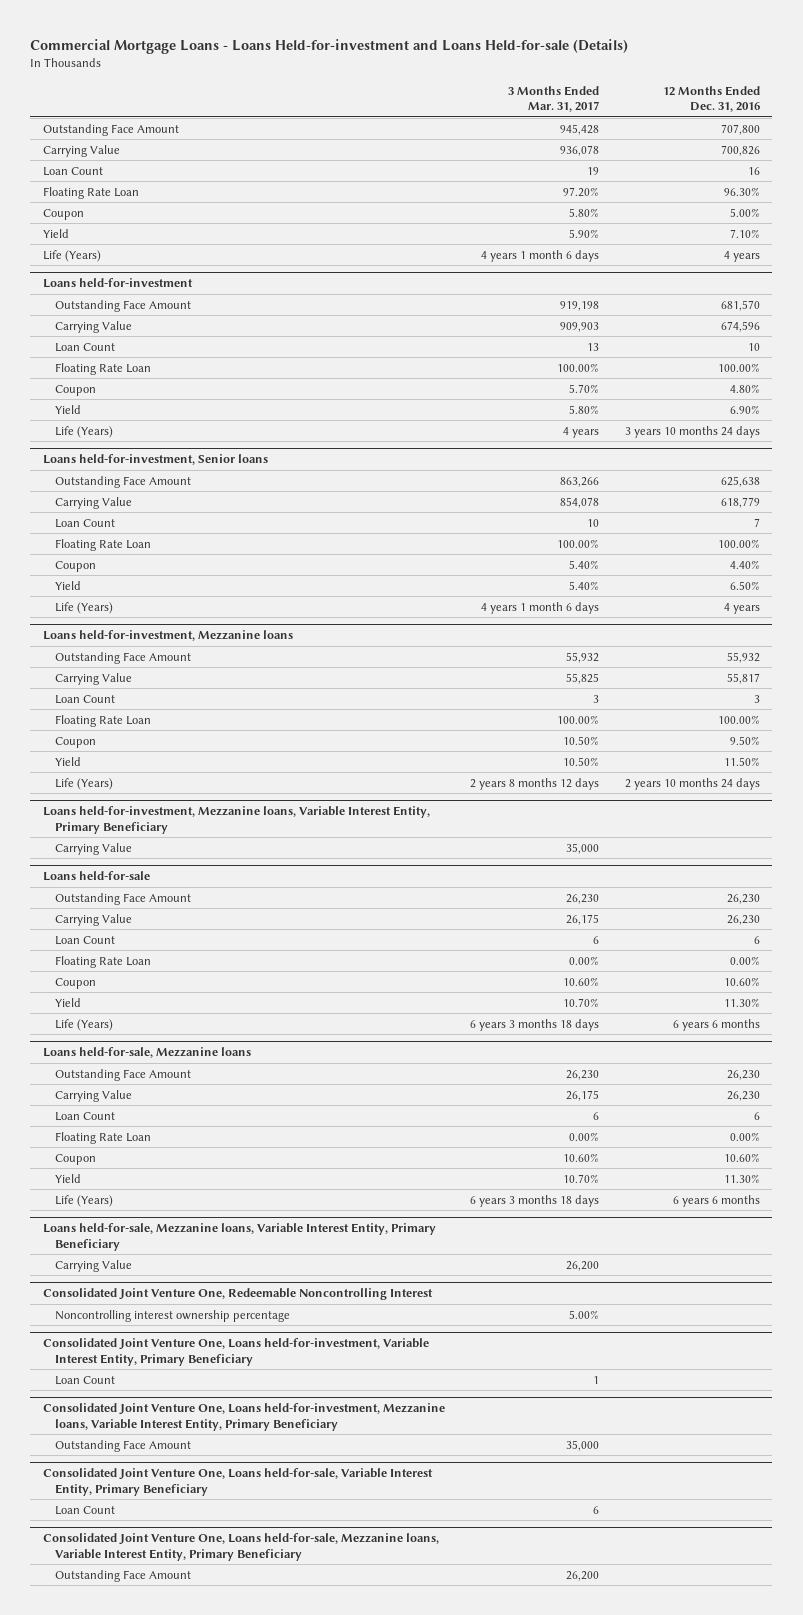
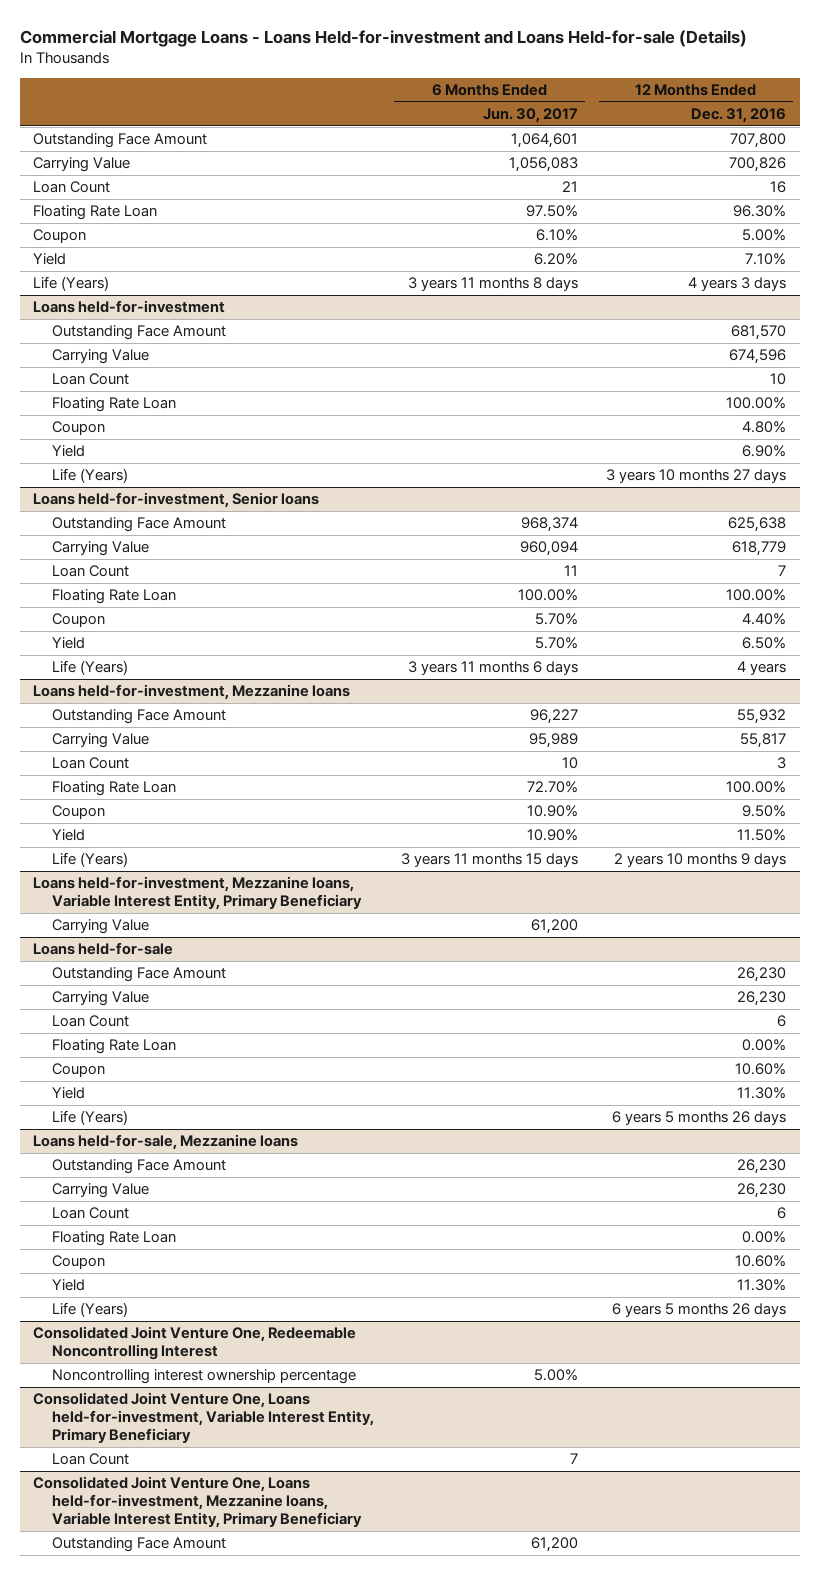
- | 3 Months Ended Mar. 31, 2017 | 12 Months Ended Dec. 31, 2016
+ | 6 Months Ended Jun. 30, 2017 | 12 Months Ended Dec. 31, 2016
- Life (Years) | 4 years 1 month 6 days | 4 years
+ Life (Years) | 3 years 11 months 8 days | 4 years 3 days
@ Loans held-for-investment
- Life (Years) | 4 years | 3 years 10 months 24 days
+ Life (Years) | | 3 years 10 months 27 days
@ Loans held-for-investment, Mezzanine loans
- Life (Years) | 2 years 8 months 12 days | 2 years 10 months 24 days
+ Life (Years) | 3 years 11 months 15 days | 2 years 10 months 9 days
@ Loans held-for-sale
- Life (Years) | 6 years 3 months 18 days | 6 years 6 months
+ Life (Years) | | 6 years 5 months 26 days
@ Loans held-for-sale, Mezzanine loans
- Life (Years) | 6 years 3 months 18 days | 6 years 6 months
- Loans held-for-sale, Mezzanine loans, Variable Interest Entity, Primary Beneficiary
- Carrying Value | 26,200 |
@ Loans held-for-sale, Mezzanine loans
+ Life (Years) | | 6 years 5 months 26 days
- Consolidated Joint Venture One, Loans held-for-sale, Variable Interest Entity, Primary Beneficiary
- Loan Count | 6 |
- Consolidated Joint Venture One, Loans held-for-sale, Mezzanine loans, Variable Interest Entity, Primary Beneficiary
- Outstanding Face Amount | 26,200 |

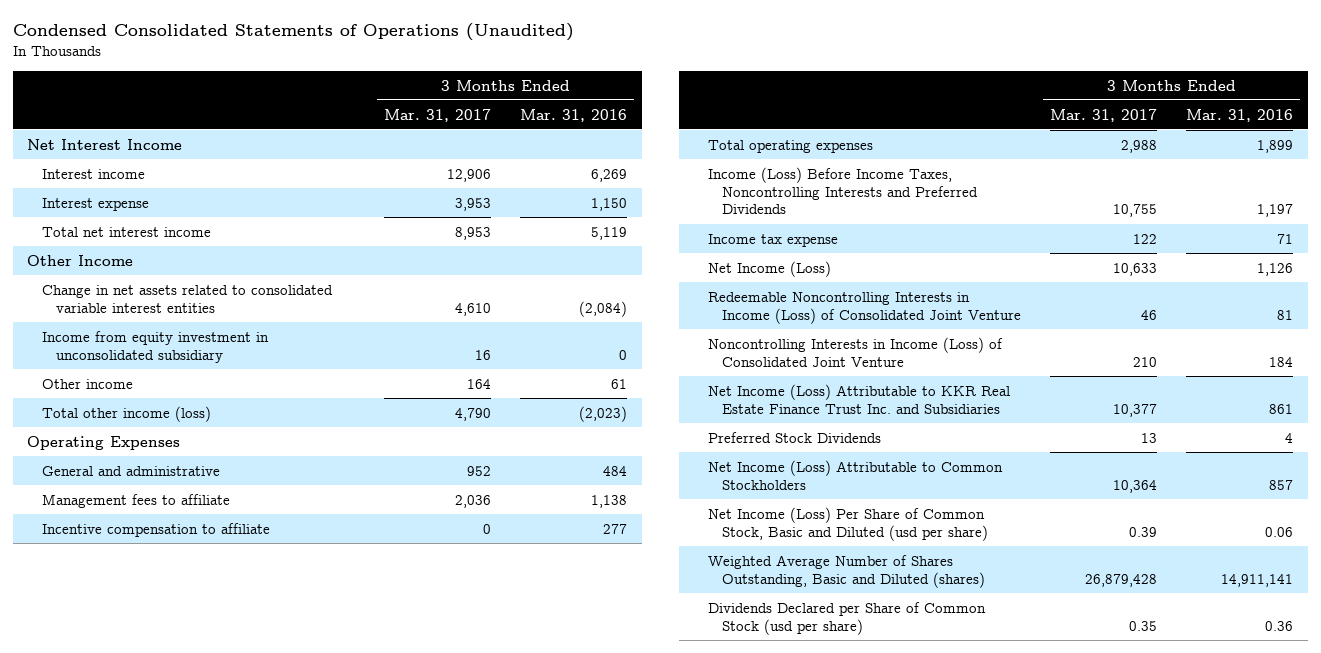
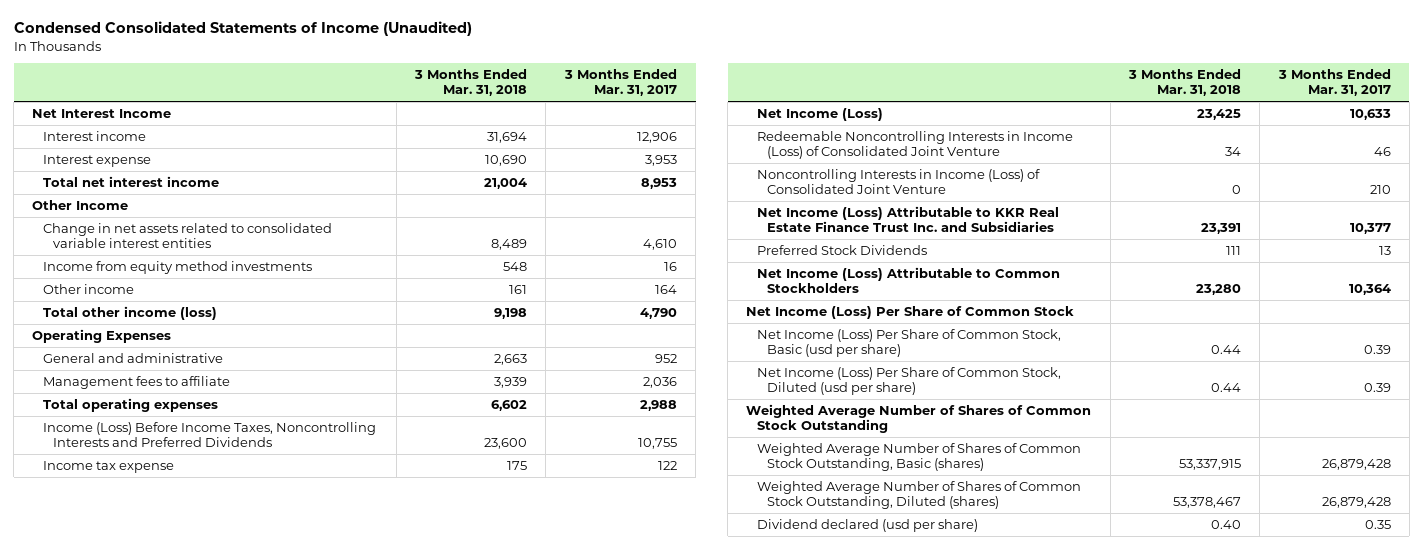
- Condensed Consolidated Statements of Operations (Unaudited)
+ Condensed Consolidated Statements of Income (Unaudited)
- | 3 Months Ended Mar. 31, 2017 | 3 Months Ended Mar. 31, 2016
+ | 3 Months Ended Mar. 31, 2018 | 3 Months Ended Mar. 31, 2017
- Income from equity investment in unconsolidated subsidiary | 16 | 0
+ Income from equity method investments | 548 | 16
- Incentive compensation to affiliate | 0 | 277
- Net Income (Loss) Per Share of Common Stock, Basic and Diluted (usd per share) | 0.39 | 0.06
- Weighted Average Number of Shares Outstanding, Basic and Diluted (shares) | 26,879,428 | 14,911,141
- Dividends Declared per Share of Common Stock (usd per share) | 0.35 | 0.36
+ Net Income (Loss) Per Share of Common Stock
+ Net Income (Loss) Per Share of Common Stock, Basic (usd per share) | 0.44 | 0.39
+ Net Income (Loss) Per Share of Common Stock, Diluted (usd per share) | 0.44 | 0.39
+ Weighted Average Number of Shares of Common Stock Outstanding
+ Weighted Average Number of Shares of Common Stock Outstanding, Basic (shares) | 53,337,915 | 26,879,428
+ Weighted Average Number of Shares of Common Stock Outstanding, Diluted (shares) | 53,378,467 | 26,879,428
+ Dividend declared (usd per share) | 0.40 | 0.35

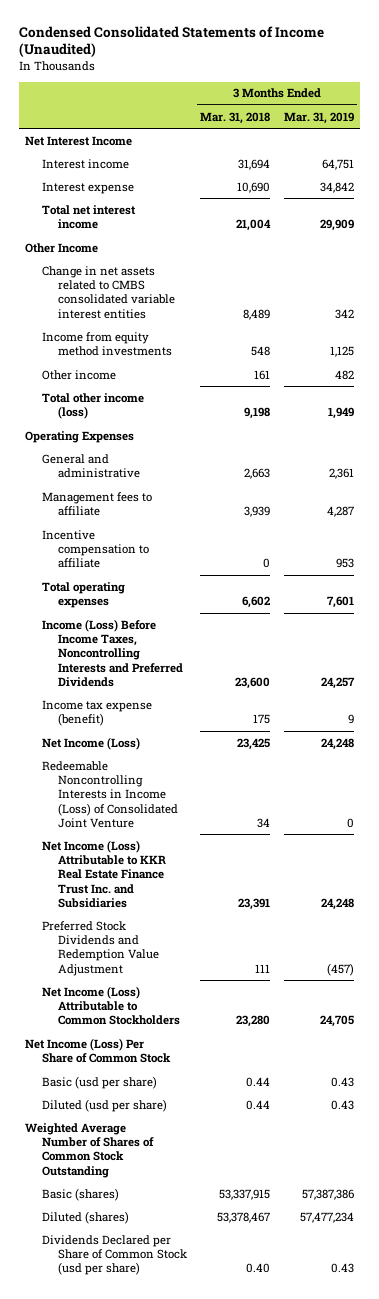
- | 3 Months Ended Mar. 31, 2018 | 3 Months Ended Mar. 31, 2017
+ | 3 Months Ended Mar. 31, 2018 | 3 Months Ended Mar. 31, 2019
- Change in net assets related to consolidated variable interest entities | 8,489 | 4,610
+ Change in net assets related to CMBS consolidated variable interest entities | 8,489 | 342
+ Incentive compensation to affiliate | 0 | 953
- Income tax expense | 175 | 122
+ Income tax expense (benefit) | 175 | 9
- Noncontrolling Interests in Income (Loss) of Consolidated Joint Venture | 0 | 210
- Preferred Stock Dividends | 111 | 13
+ Preferred Stock Dividends and Redemption Value Adjustment | 111 | (457)
- Net Income (Loss) Per Share of Common Stock, Basic (usd per share) | 0.44 | 0.39
- Net Income (Loss) Per Share of Common Stock, Diluted (usd per share) | 0.44 | 0.39
+ Basic (usd per share) | 0.44 | 0.43
+ Diluted (usd per share) | 0.44 | 0.43
- Weighted Average Number of Shares of Common Stock Outstanding, Basic (shares) | 53,337,915 | 26,879,428
- Weighted Average Number of Shares of Common Stock Outstanding, Diluted (shares) | 53,378,467 | 26,879,428
- Dividend declared (usd per share) | 0.40 | 0.35
+ Basic (shares) | 53,337,915 | 57,387,386
+ Diluted (shares) | 53,378,467 | 57,477,234
+ Dividends Declared per Share of Common Stock (usd per share) | 0.40 | 0.43

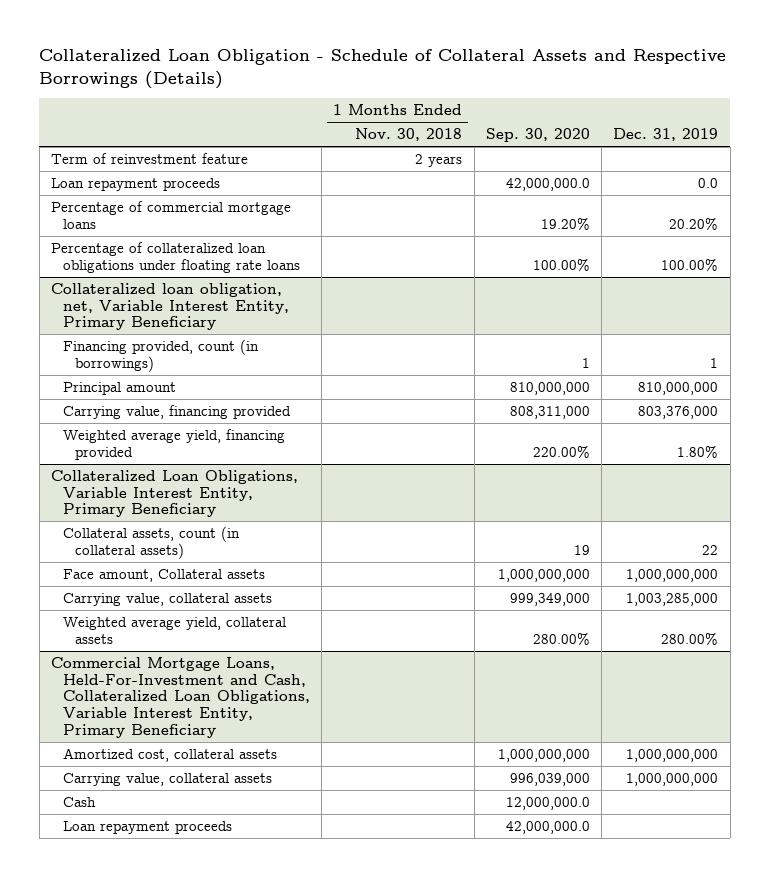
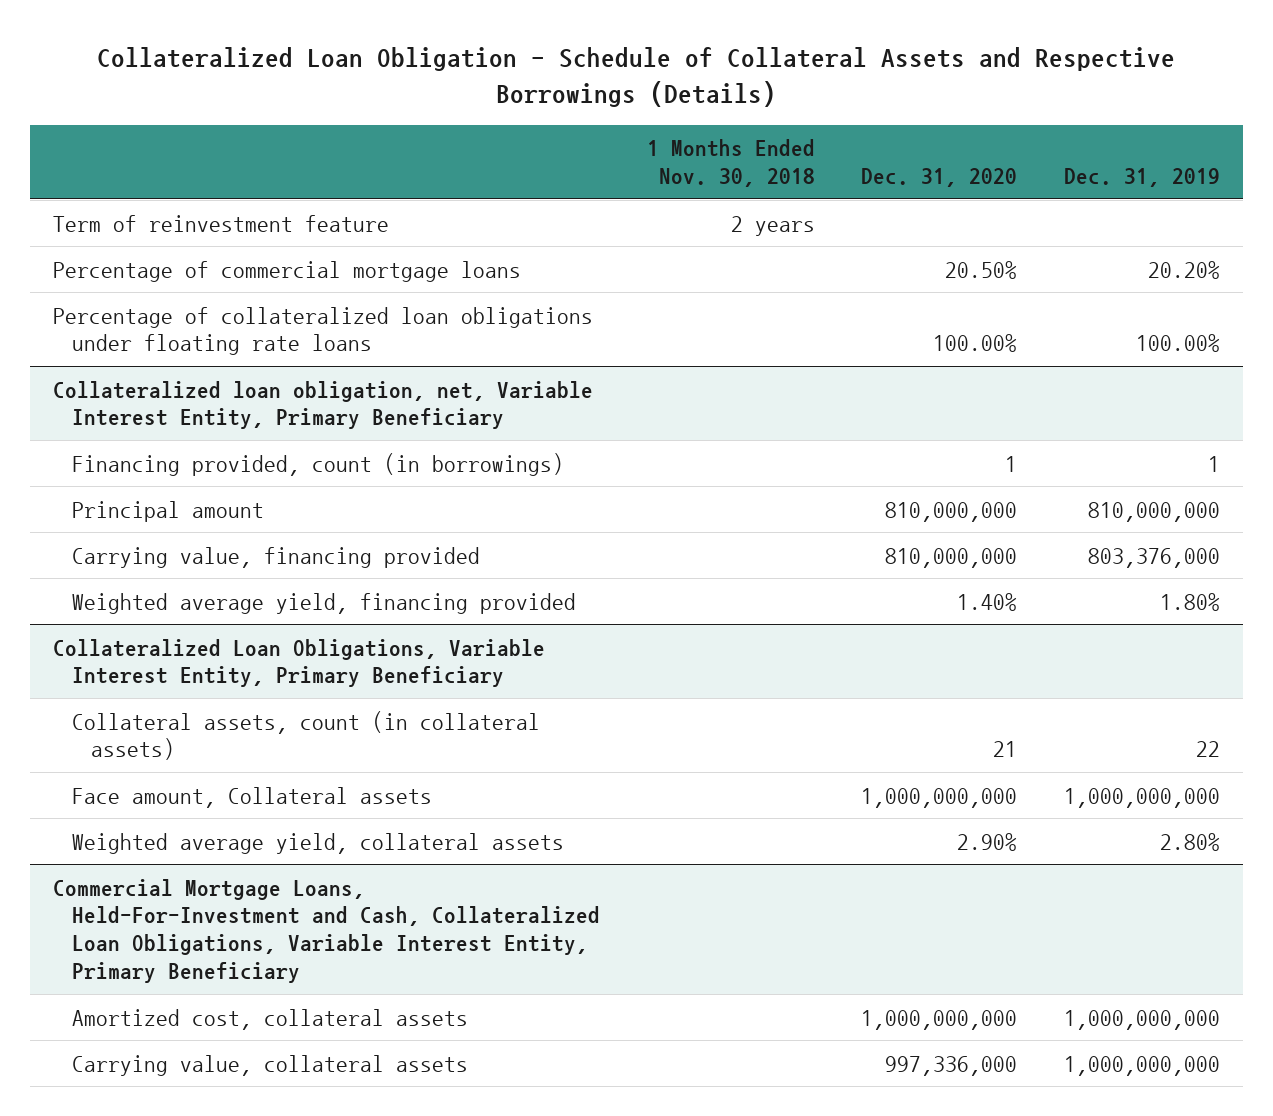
- | 1 Months Ended Nov. 30, 2018 | Sep. 30, 2020 | Dec. 31, 2019
+ | 1 Months Ended Nov. 30, 2018 | Dec. 31, 2020 | Dec. 31, 2019
- Loan repayment proceeds | | 42,000,000.0 | 0.0
@ Collateralized Loan Obligations, Variable Interest Entity, Primary Beneficiary
- Carrying value, collateral assets | | 999,349,000 | 1,003,285,000
- Weighted average yield, collateral assets | | 280.00% | 280.00%
+ Weighted average yield, collateral assets | | 2.90% | 2.80%
@ Commercial Mortgage Loans, Held-For-Investment and Cash, Collateralized Loan Obligations, Variable Interest Entity, Primary Beneficiary
- Cash | | 12,000,000.0 |
- Loan repayment proceeds | | 42,000,000.0 |

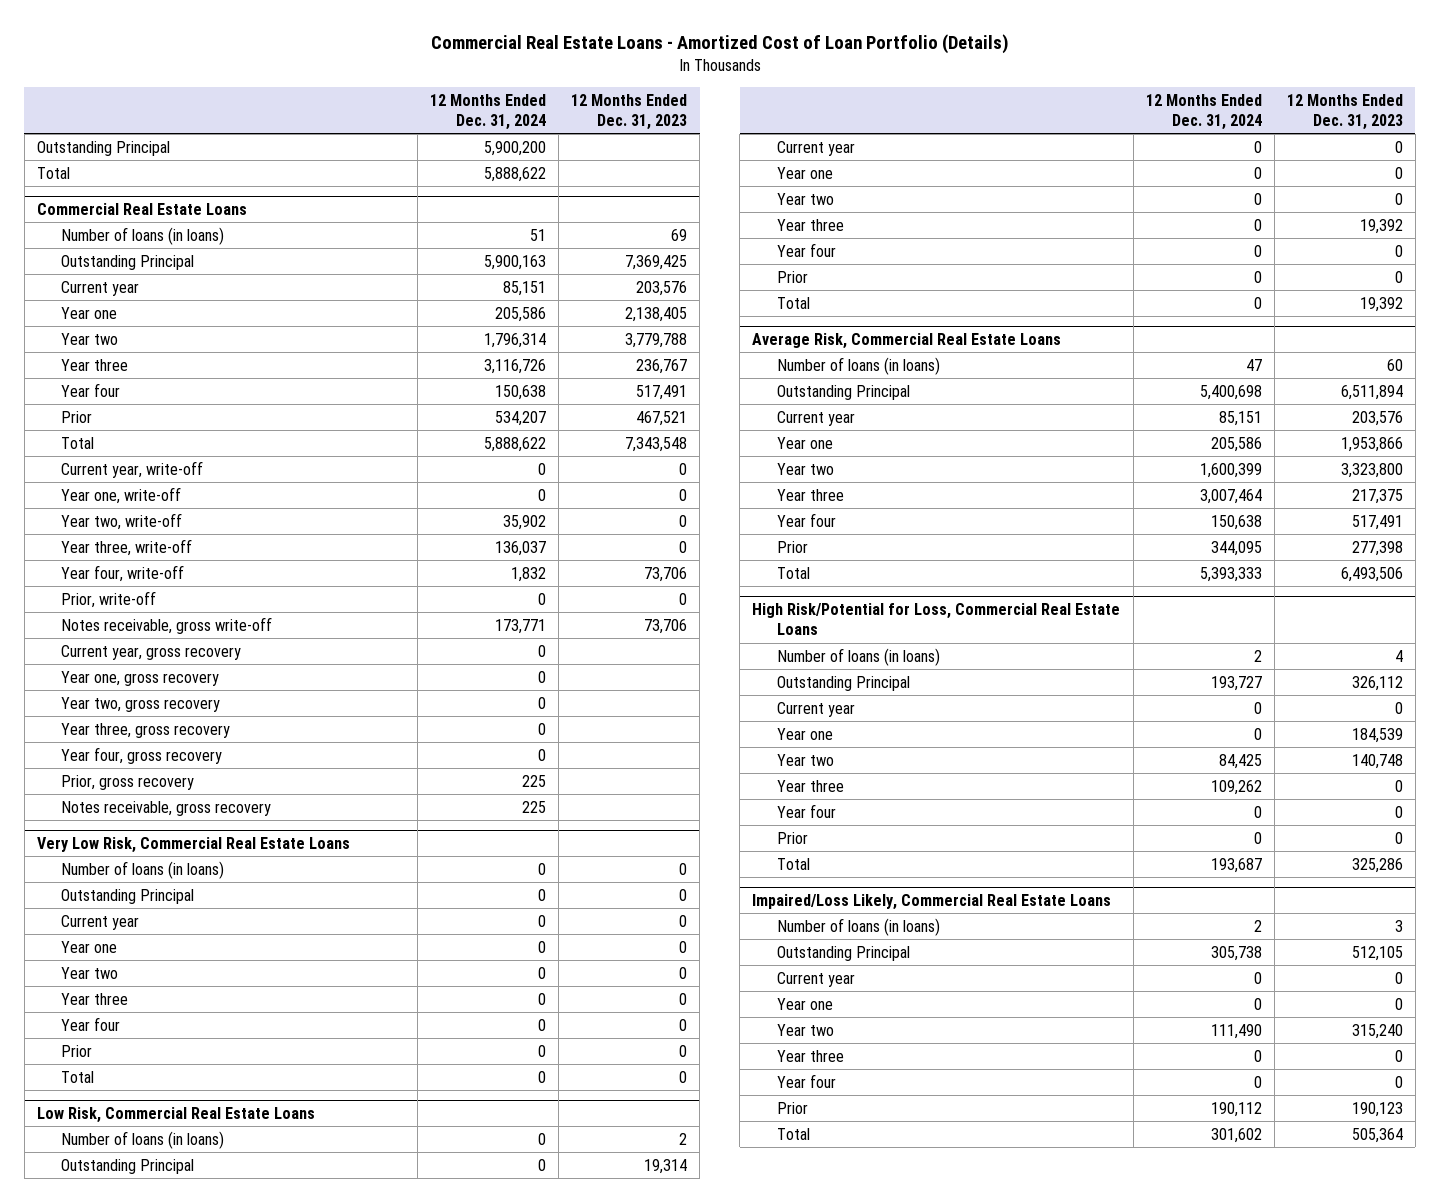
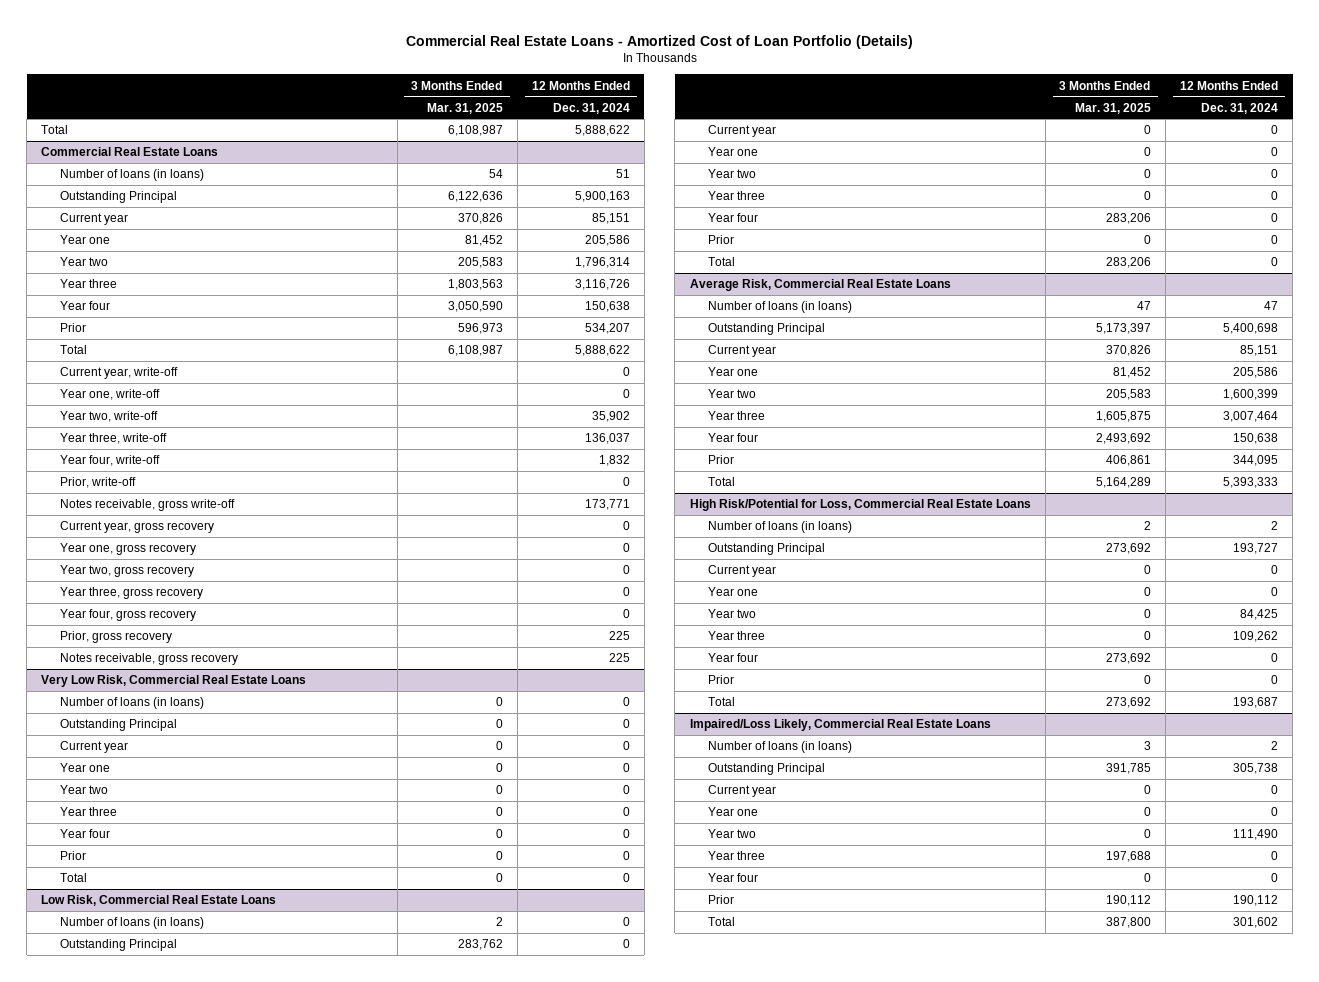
- | 12 Months Ended Dec. 31, 2024 | 12 Months Ended Dec. 31, 2023
+ | 3 Months Ended Mar. 31, 2025 | 12 Months Ended Dec. 31, 2024
- Outstanding Principal | 5,900,200 |

